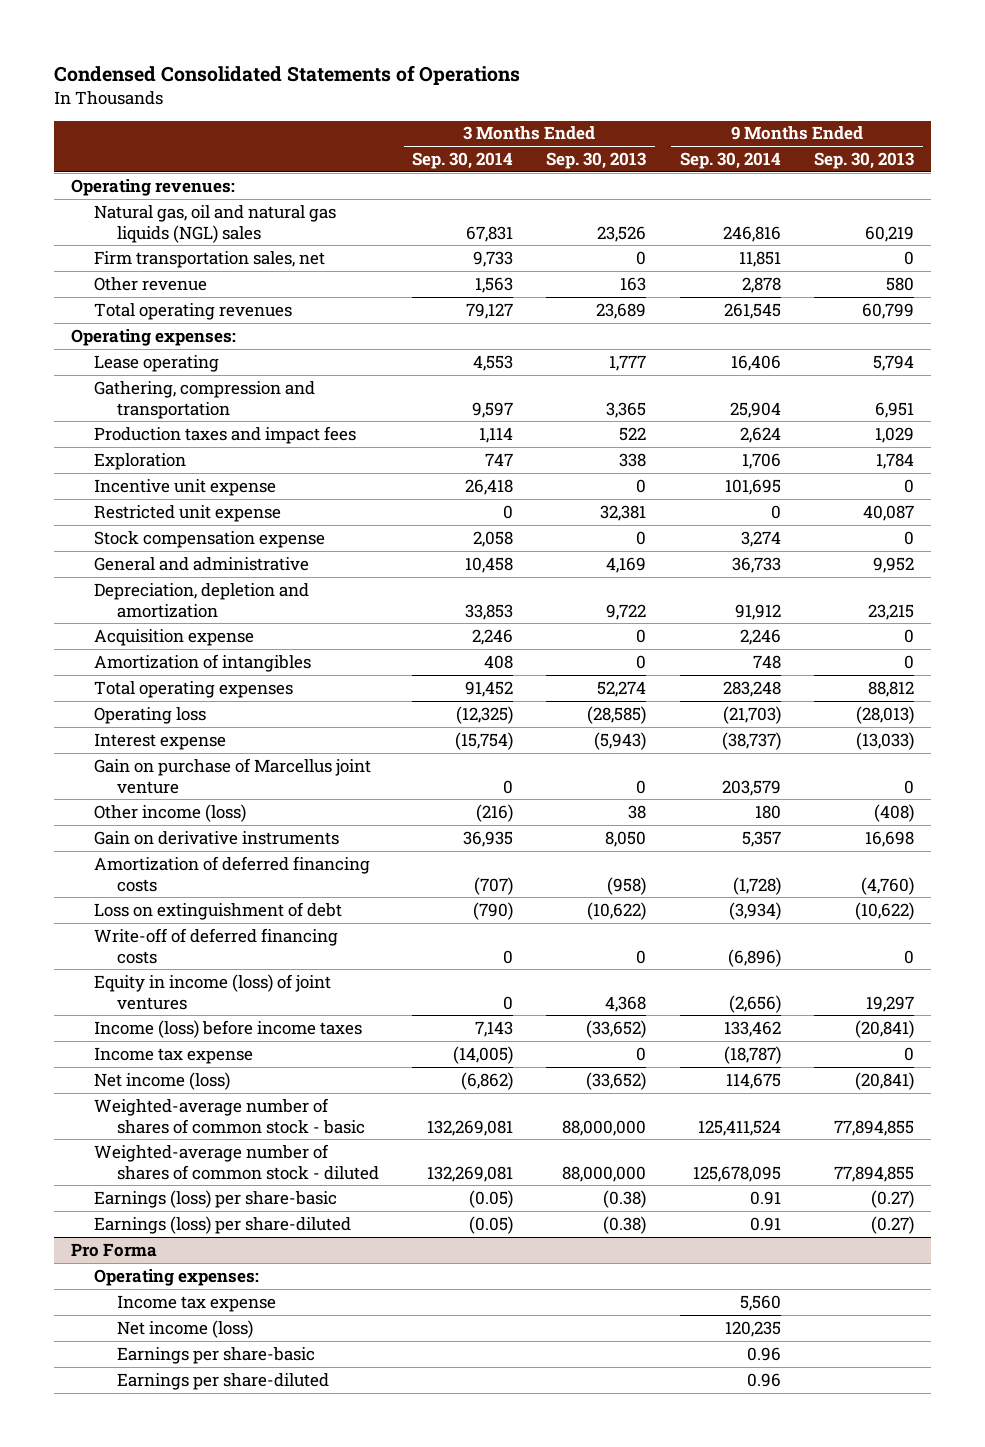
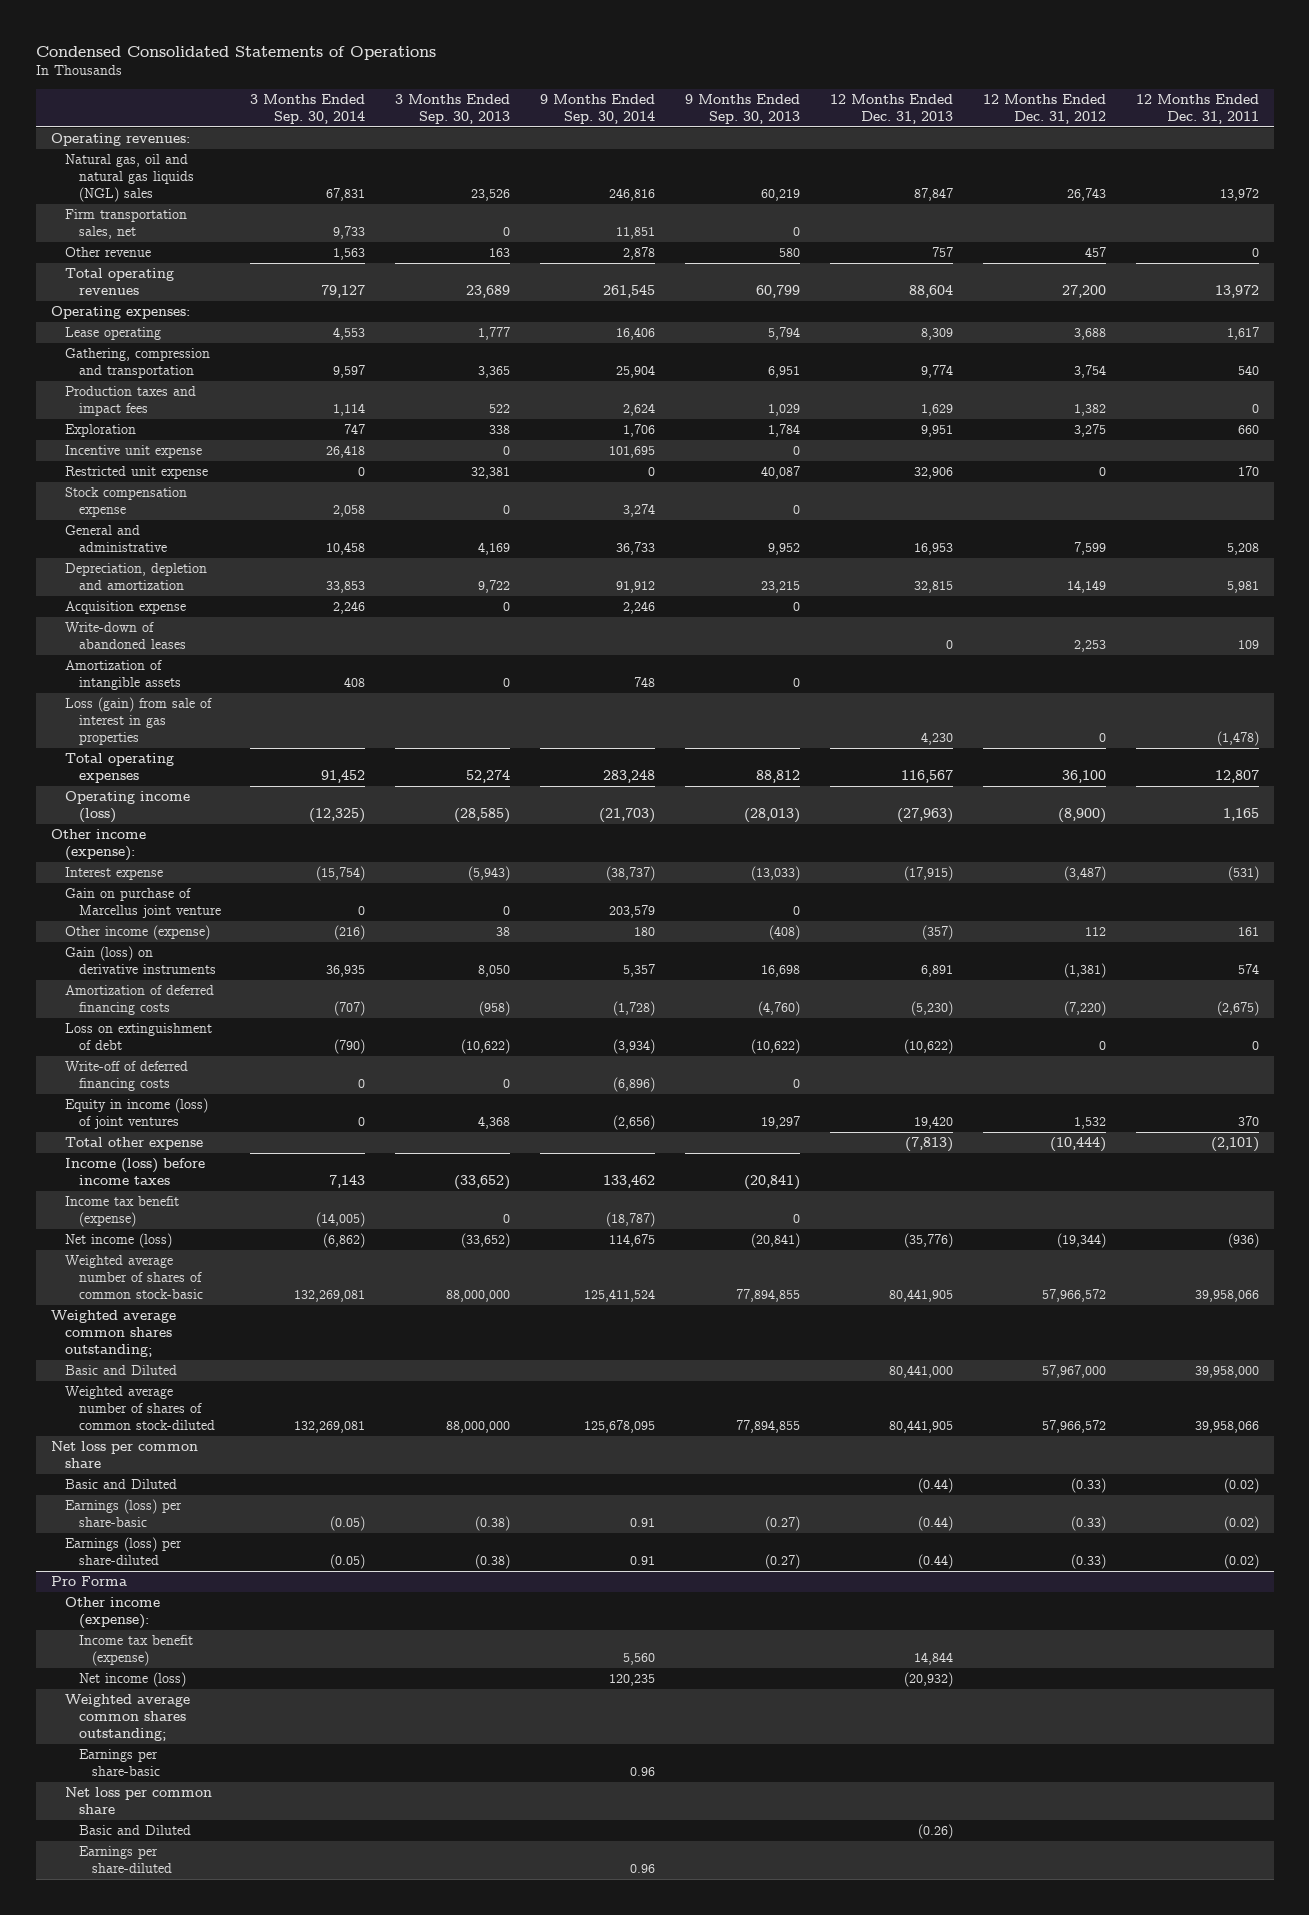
- | 3 Months Ended Sep. 30, 2014 | 3 Months Ended Sep. 30, 2013 | 9 Months Ended Sep. 30, 2014 | 9 Months Ended Sep. 30, 2013
+ | 3 Months Ended Sep. 30, 2014 | 3 Months Ended Sep. 30, 2013 | 9 Months Ended Sep. 30, 2014 | 9 Months Ended Sep. 30, 2013 | 12 Months Ended Dec. 31, 2013 | 12 Months Ended Dec. 31, 2012 | 12 Months Ended Dec. 31, 2011
- Amortization of intangibles | 408 | 0 | 748 | 0
+ Write-down of abandoned leases | | | | | 0 | 2,253 | 109
+ Amortization of intangible assets | 408 | 0 | 748 | 0 | | |
+ Loss (gain) from sale of interest in gas properties | | | | | 4,230 | 0 | (1,478)
- Operating loss | (12,325) | (28,585) | (21,703) | (28,013)
+ Operating income (loss) | (12,325) | (28,585) | (21,703) | (28,013) | (27,963) | (8,900) | 1,165
+ Other income (expense):
- Other income (loss) | (216) | 38 | 180 | (408)
- Gain on derivative instruments | 36,935 | 8,050 | 5,357 | 16,698
+ Other income (expense) | (216) | 38 | 180 | (408) | (357) | 112 | 161
+ Gain (loss) on derivative instruments | 36,935 | 8,050 | 5,357 | 16,698 | 6,891 | (1,381) | 574
+ Total other expense | | | | | (7,813) | (10,444) | (2,101)
- Income tax expense | (14,005) | 0 | (18,787) | 0
+ Income tax benefit (expense) | (14,005) | 0 | (18,787) | 0 | | |
- Weighted-average number of shares of common stock - basic | 132,269,081 | 88,000,000 | 125,411,524 | 77,894,855
- Weighted-average number of shares of common stock - diluted | 132,269,081 | 88,000,000 | 125,678,095 | 77,894,855
+ Weighted average number of shares of common stock-basic | 132,269,081 | 88,000,000 | 125,411,524 | 77,894,855 | 80,441,905 | 57,966,572 | 39,958,066
+ Weighted average common shares outstanding;
+ Basic and Diluted | | | | | 80,441,000 | 57,967,000 | 39,958,000
+ Weighted average number of shares of common stock-diluted | 132,269,081 | 88,000,000 | 125,678,095 | 77,894,855 | 80,441,905 | 57,966,572 | 39,958,066
+ Net loss per common share
+ Basic and Diluted | | | | | (0.44) | (0.33) | (0.02)
@ Pro Forma
- Operating expenses:
- Income tax expense | | | 5,560 |
+ Other income (expense):
+ Income tax benefit (expense) | | | 5,560 | | 14,844 | |
+ Weighted average common shares outstanding;
+ Net loss per common share
+ Basic and Diluted | | | | | (0.26) | |

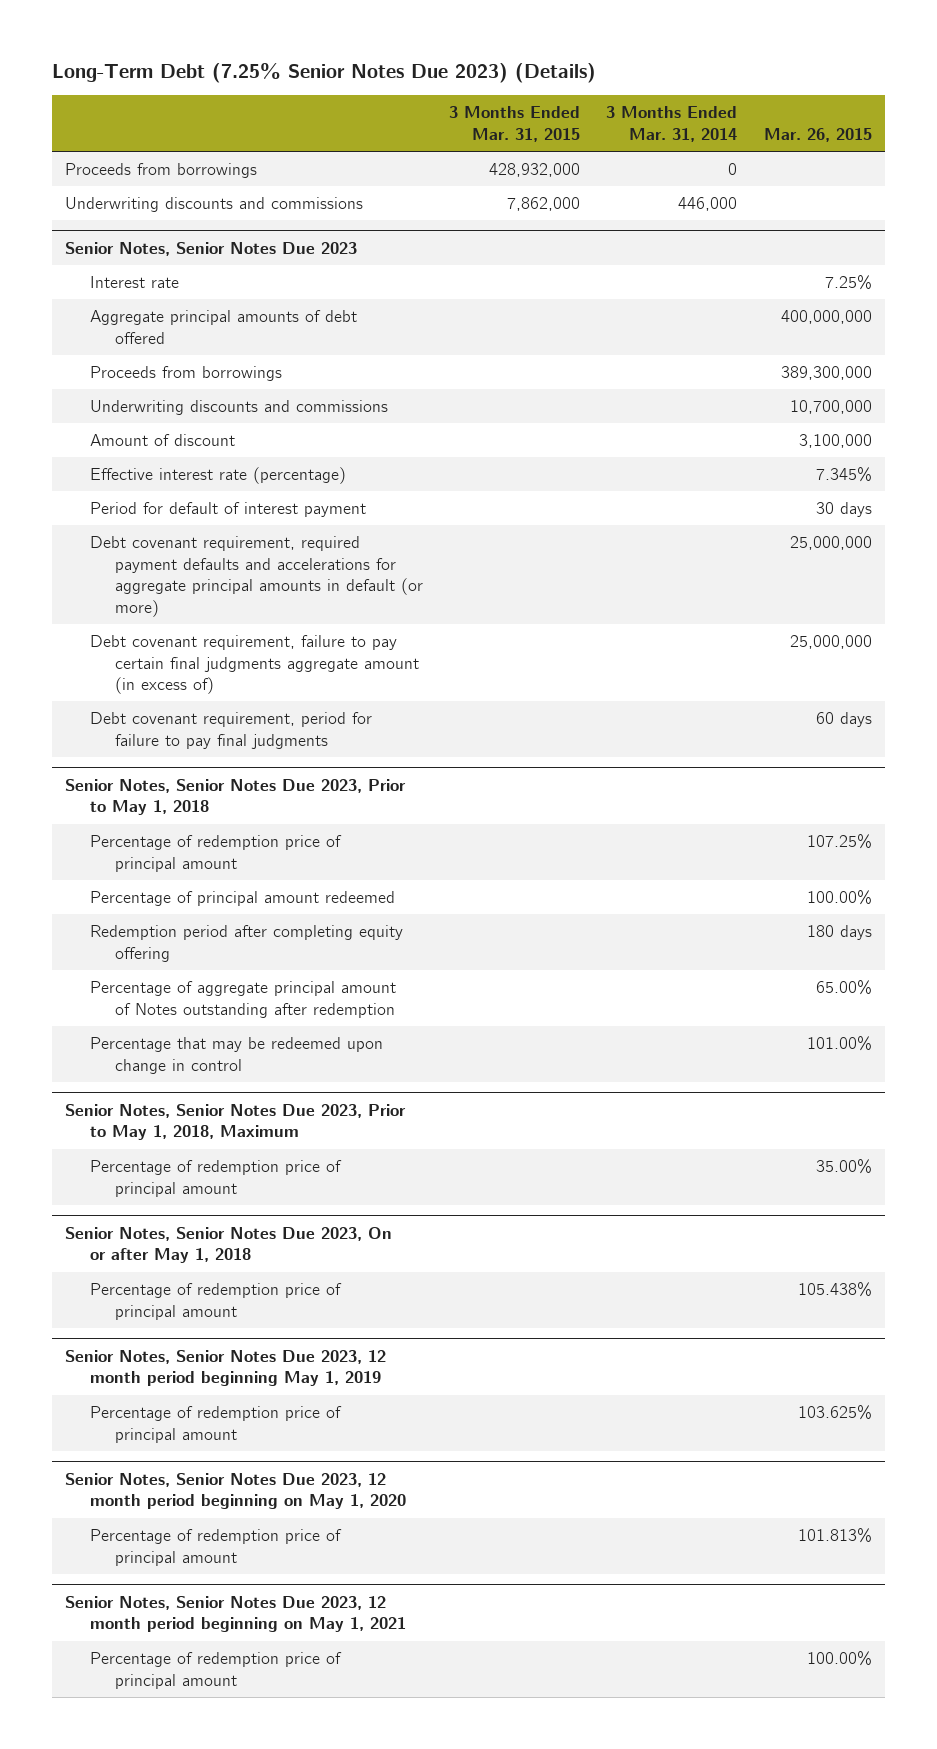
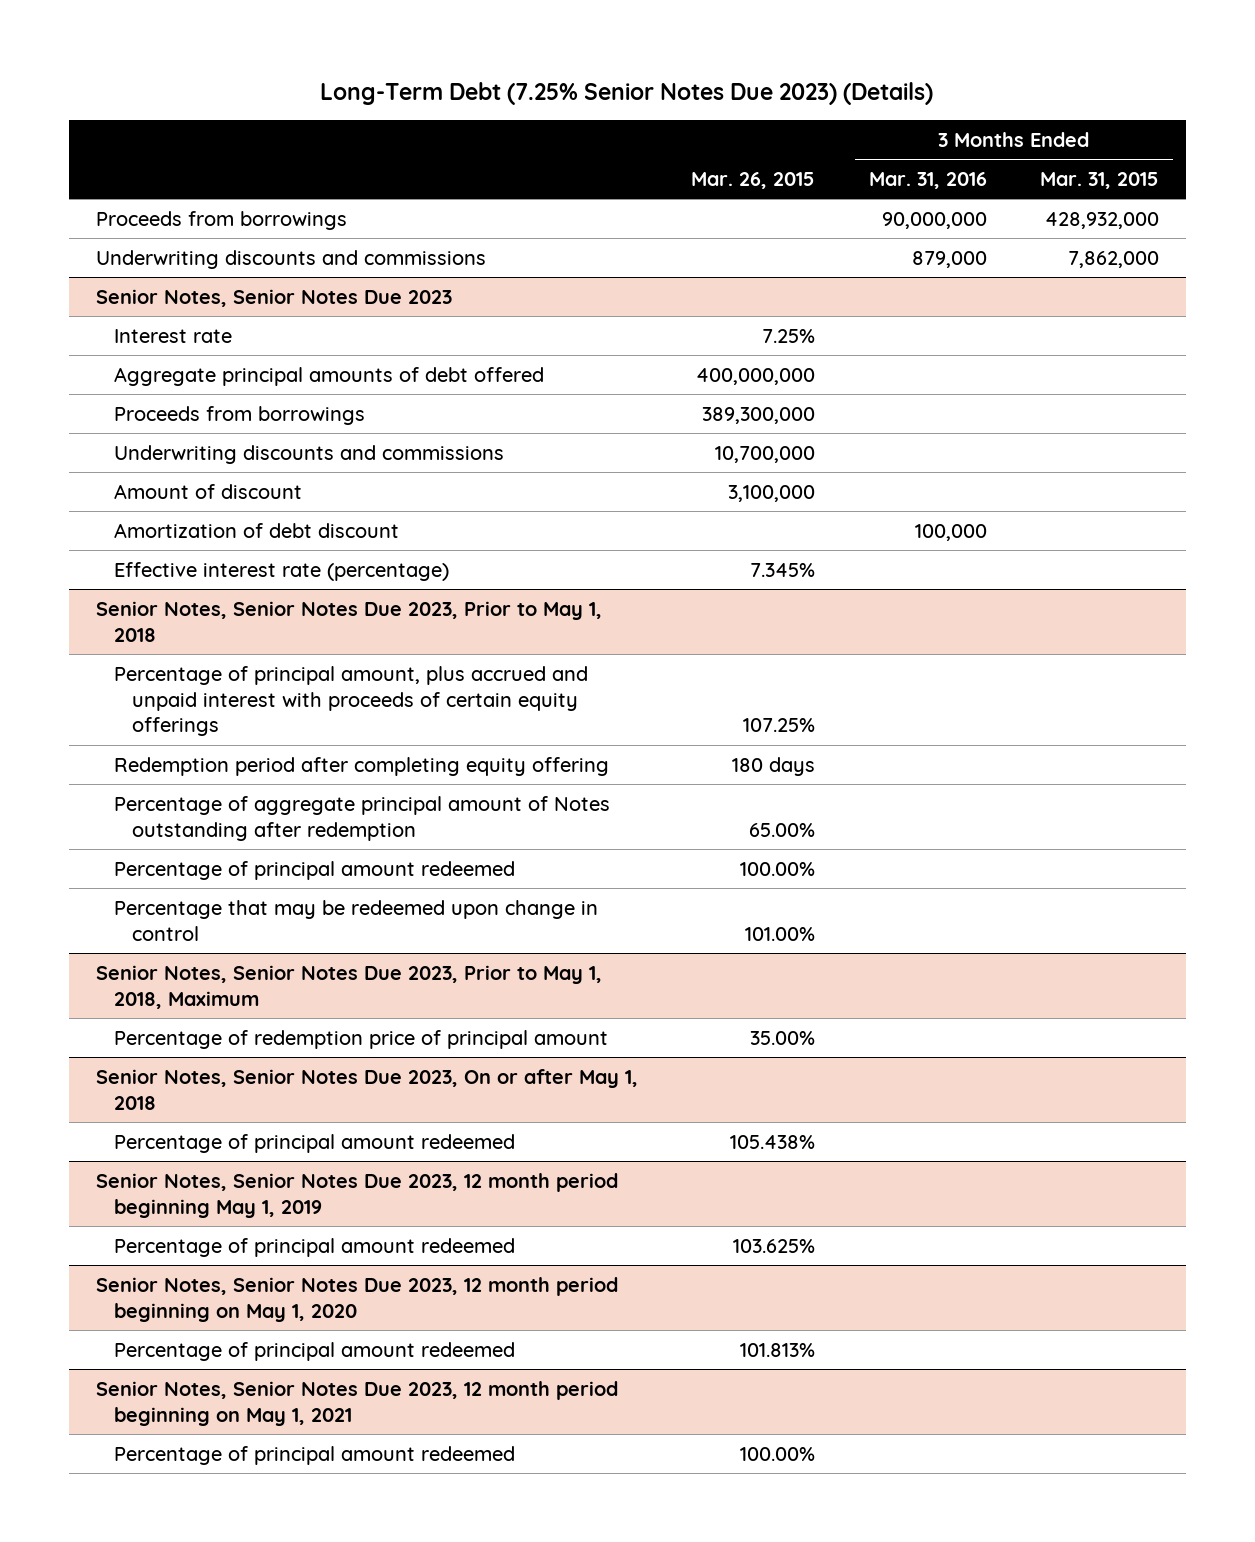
- | 3 Months Ended Mar. 31, 2015 | 3 Months Ended Mar. 31, 2014 | Mar. 26, 2015
+ | Mar. 26, 2015 | 3 Months Ended Mar. 31, 2016 | 3 Months Ended Mar. 31, 2015
@ Senior Notes, Senior Notes Due 2023
+ Amortization of debt discount | | 100,000 |
- Period for default of interest payment | | | 30 days
- Debt covenant requirement, required payment defaults and accelerations for aggregate principal amounts in default (or more) | | | 25,000,000
- Debt covenant requirement, failure to pay certain final judgments aggregate amount (in excess of) | | | 25,000,000
- Debt covenant requirement, period for failure to pay final judgments | | | 60 days
@ Senior Notes, Senior Notes Due 2023, Prior to May 1, 2018
- Percentage of redemption price of principal amount | | | 107.25%
+ Percentage of principal amount, plus accrued and unpaid interest with proceeds of certain equity offerings | 107.25% | |
moved down: Percentage of principal amount redeemed | 100.00% | |
@ Senior Notes, Senior Notes Due 2023, On or after May 1, 2018
- Percentage of redemption price of principal amount | | | 105.438%
+ Percentage of principal amount redeemed | 105.438% | |
@ Senior Notes, Senior Notes Due 2023, 12 month period beginning May 1, 2019
- Percentage of redemption price of principal amount | | | 103.625%
+ Percentage of principal amount redeemed | 103.625% | |
@ Senior Notes, Senior Notes Due 2023, 12 month period beginning on May 1, 2020
- Percentage of redemption price of principal amount | | | 101.813%
+ Percentage of principal amount redeemed | 101.813% | |
@ Senior Notes, Senior Notes Due 2023, 12 month period beginning on May 1, 2021
- Percentage of redemption price of principal amount | | | 100.00%
+ Percentage of principal amount redeemed | 100.00% | |

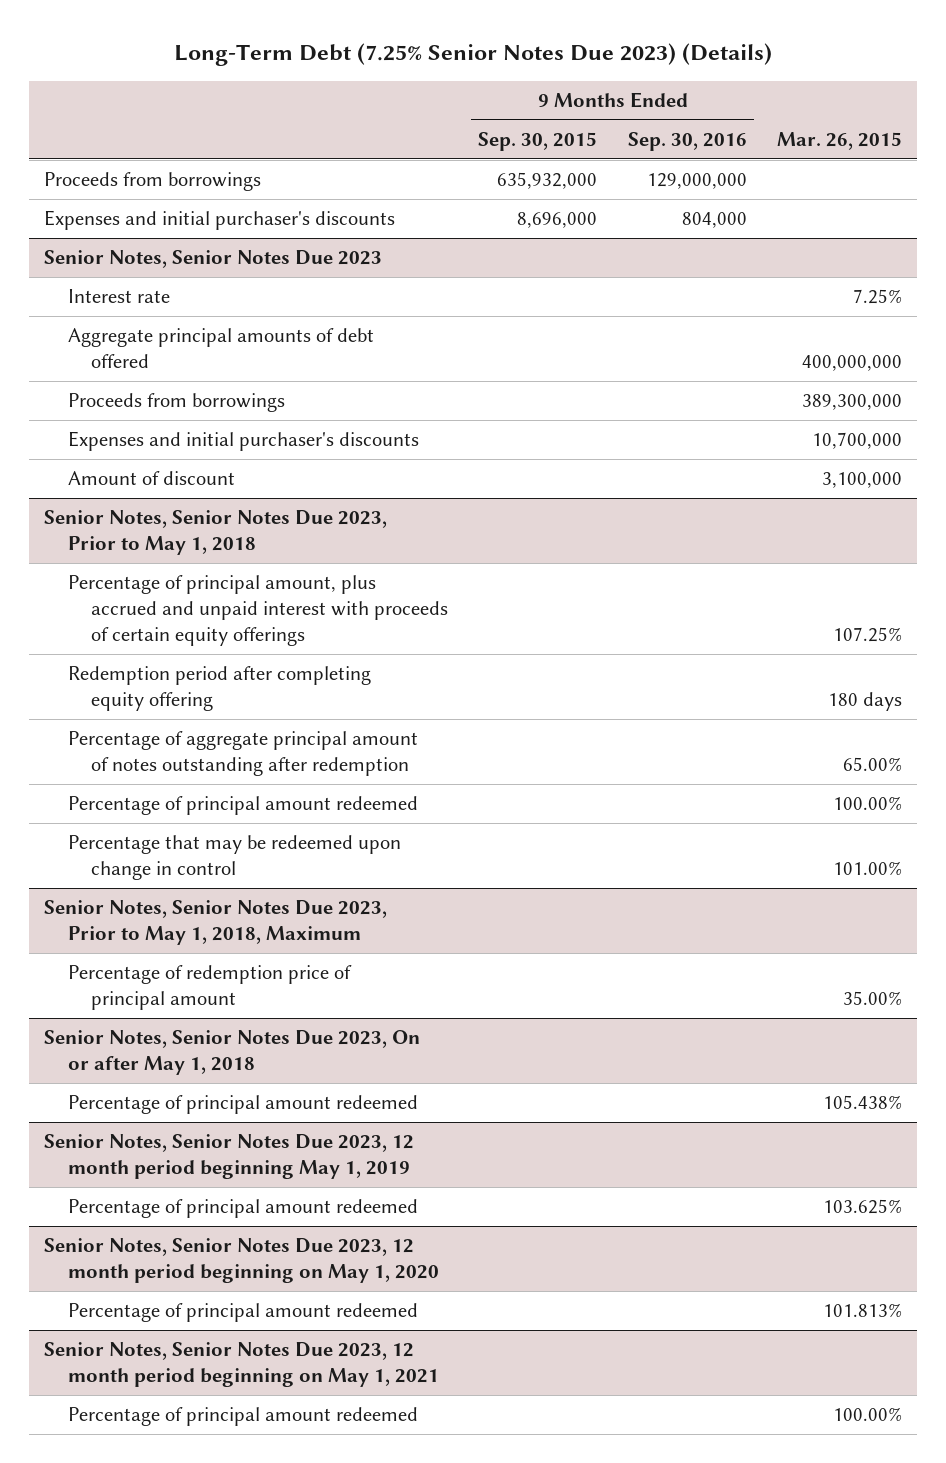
- | Mar. 26, 2015 | 3 Months Ended Mar. 31, 2016 | 3 Months Ended Mar. 31, 2015
+ | 9 Months Ended Sep. 30, 2015 | 9 Months Ended Sep. 30, 2016 | Mar. 26, 2015
- Underwriting discounts and commissions | | 879,000 | 7,862,000
+ Expenses and initial purchaser's discounts | 8,696,000 | 804,000 |
@ Senior Notes, Senior Notes Due 2023
- Underwriting discounts and commissions | 10,700,000 | |
+ Expenses and initial purchaser's discounts | | | 10,700,000
- Amortization of debt discount | | 100,000 |
- Effective interest rate (percentage) | 7.345% | |
@ Senior Notes, Senior Notes Due 2023, Prior to May 1, 2018
- Percentage of aggregate principal amount of Notes outstanding after redemption | 65.00% | |
+ Percentage of aggregate principal amount of notes outstanding after redemption | | | 65.00%

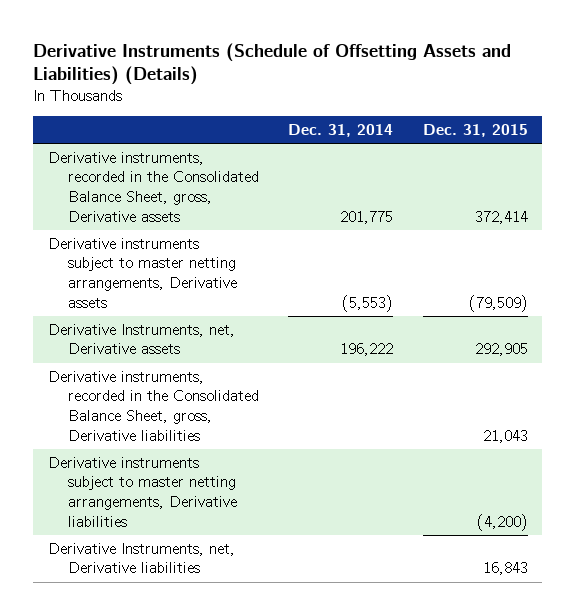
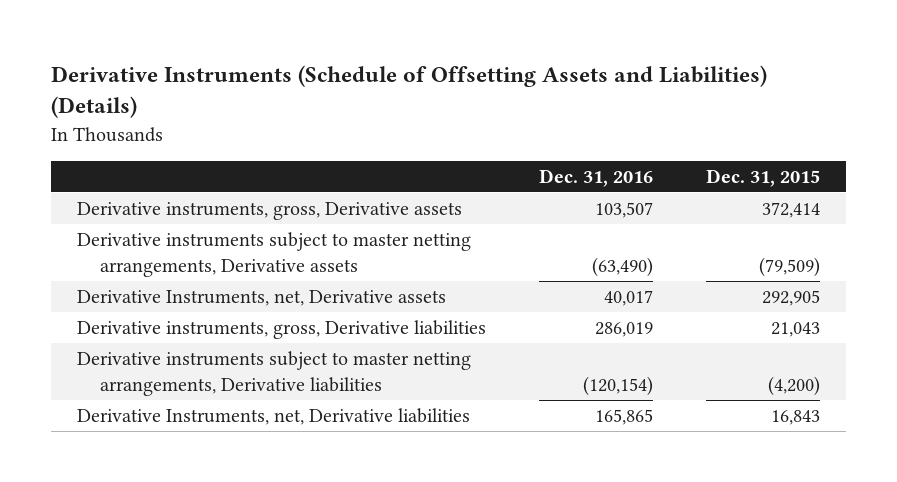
- | Dec. 31, 2014 | Dec. 31, 2015
+ | Dec. 31, 2016 | Dec. 31, 2015
- Derivative instruments, recorded in the Consolidated Balance Sheet, gross, Derivative assets | 201,775 | 372,414
+ Derivative instruments, gross, Derivative assets | 103,507 | 372,414
- Derivative instruments, recorded in the Consolidated Balance Sheet, gross, Derivative liabilities | | 21,043
+ Derivative instruments, gross, Derivative liabilities | 286,019 | 21,043

